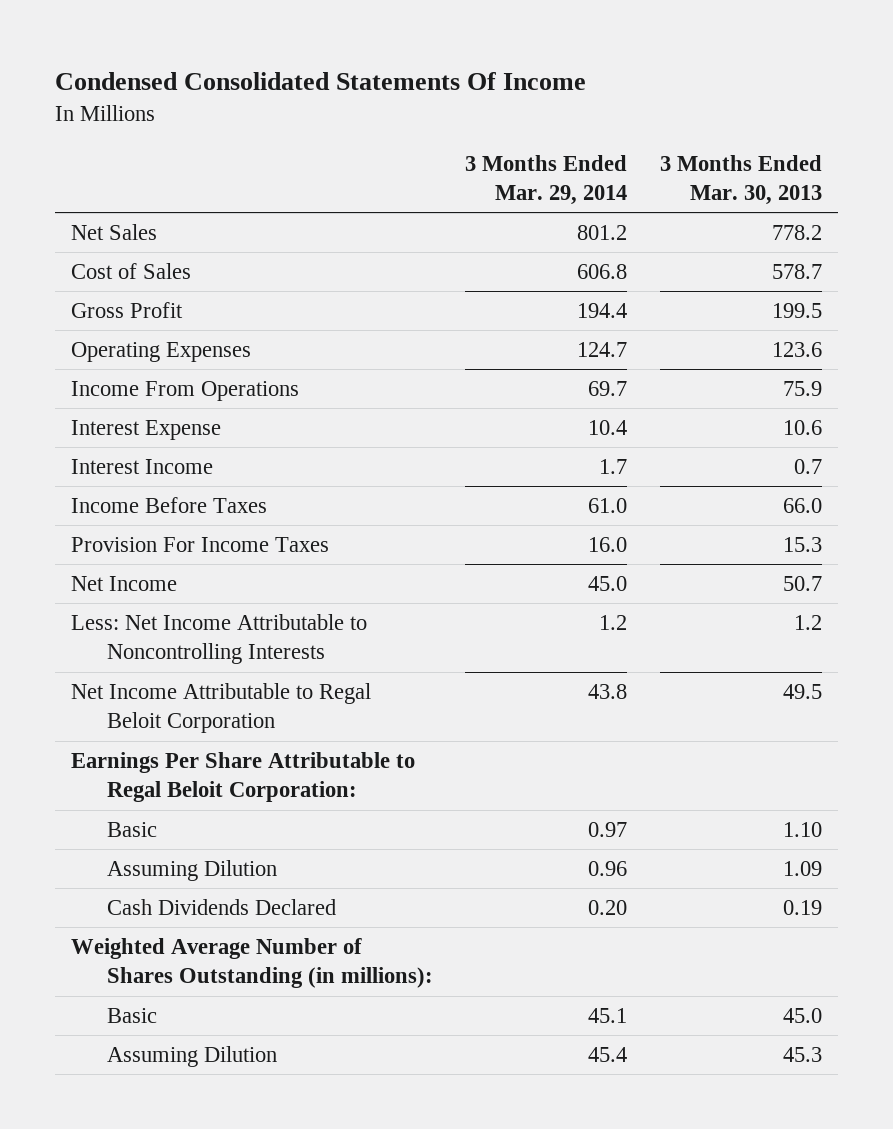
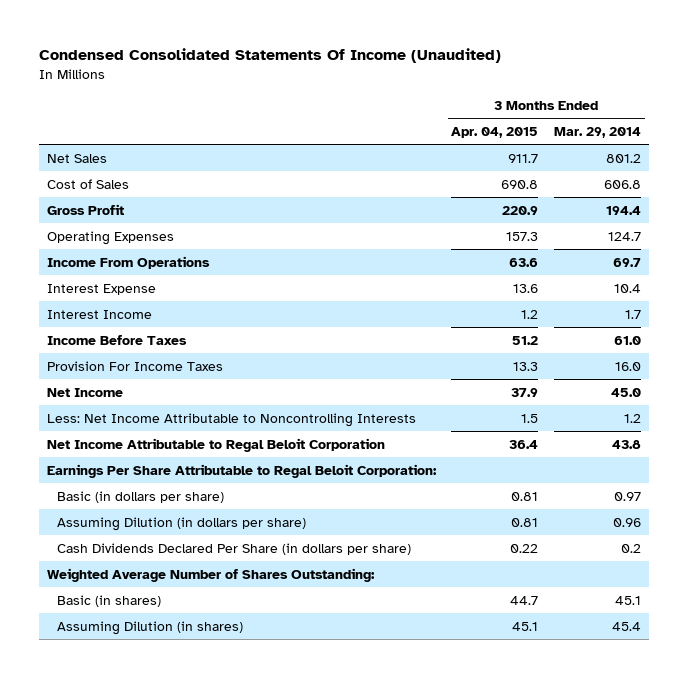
- Condensed Consolidated Statements Of Income
+ Condensed Consolidated Statements Of Income (Unaudited)
- | 3 Months Ended Mar. 29, 2014 | 3 Months Ended Mar. 30, 2013
+ | 3 Months Ended Apr. 04, 2015 | 3 Months Ended Mar. 29, 2014
- Basic | 0.97 | 1.10
- Assuming Dilution | 0.96 | 1.09
- Cash Dividends Declared | 0.20 | 0.19
- Weighted Average Number of Shares Outstanding (in millions):
- Basic | 45.1 | 45.0
- Assuming Dilution | 45.4 | 45.3
+ Basic (in dollars per share) | 0.81 | 0.97
+ Assuming Dilution (in dollars per share) | 0.81 | 0.96
+ Cash Dividends Declared Per Share (in dollars per share) | 0.22 | 0.2
+ Weighted Average Number of Shares Outstanding:
+ Basic (in shares) | 44.7 | 45.1
+ Assuming Dilution (in shares) | 45.1 | 45.4

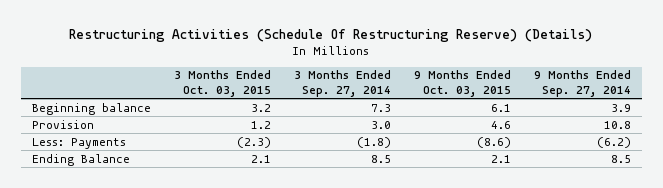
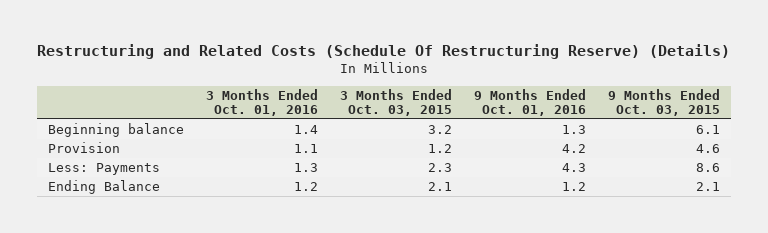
- Restructuring Activities (Schedule Of Restructuring Reserve) (Details)
+ Restructuring and Related Costs (Schedule Of Restructuring Reserve) (Details)
- | 3 Months Ended Oct. 03, 2015 | 3 Months Ended Sep. 27, 2014 | 9 Months Ended Oct. 03, 2015 | 9 Months Ended Sep. 27, 2014
+ | 3 Months Ended Oct. 01, 2016 | 3 Months Ended Oct. 03, 2015 | 9 Months Ended Oct. 01, 2016 | 9 Months Ended Oct. 03, 2015
- Less: Payments | (2.3) | (1.8) | (8.6) | (6.2)
+ Less: Payments | 1.3 | 2.3 | 4.3 | 8.6

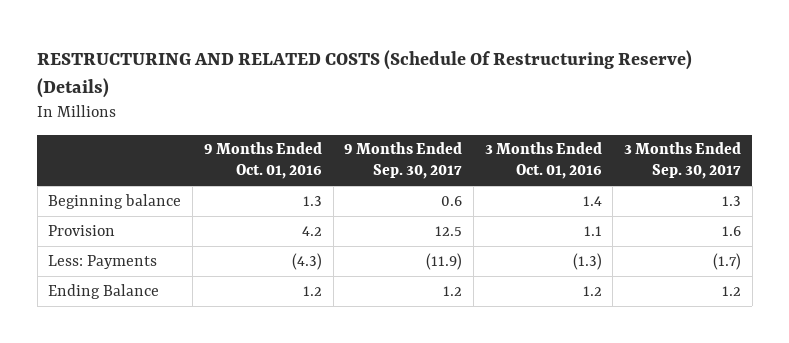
- Restructuring and Related Costs (Schedule Of Restructuring Reserve) (Details)
+ RESTRUCTURING AND RELATED COSTS (Schedule Of Restructuring Reserve) (Details)
- | 3 Months Ended Oct. 01, 2016 | 3 Months Ended Oct. 03, 2015 | 9 Months Ended Oct. 01, 2016 | 9 Months Ended Oct. 03, 2015
+ | 9 Months Ended Oct. 01, 2016 | 9 Months Ended Sep. 30, 2017 | 3 Months Ended Oct. 01, 2016 | 3 Months Ended Sep. 30, 2017
- Less: Payments | 1.3 | 2.3 | 4.3 | 8.6
+ Less: Payments | (4.3) | (11.9) | (1.3) | (1.7)

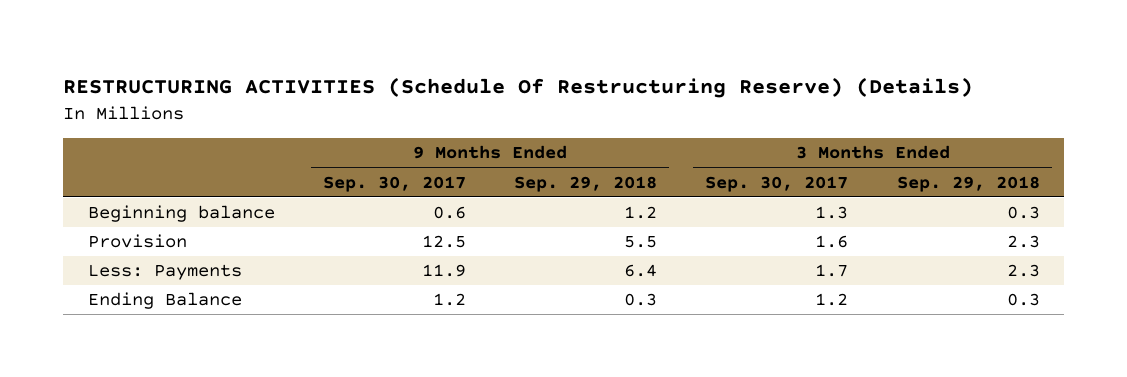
- RESTRUCTURING AND RELATED COSTS (Schedule Of Restructuring Reserve) (Details)
+ RESTRUCTURING ACTIVITIES (Schedule Of Restructuring Reserve) (Details)
- | 9 Months Ended Oct. 01, 2016 | 9 Months Ended Sep. 30, 2017 | 3 Months Ended Oct. 01, 2016 | 3 Months Ended Sep. 30, 2017
+ | 9 Months Ended Sep. 30, 2017 | 9 Months Ended Sep. 29, 2018 | 3 Months Ended Sep. 30, 2017 | 3 Months Ended Sep. 29, 2018
- Less: Payments | (4.3) | (11.9) | (1.3) | (1.7)
+ Less: Payments | 11.9 | 6.4 | 1.7 | 2.3

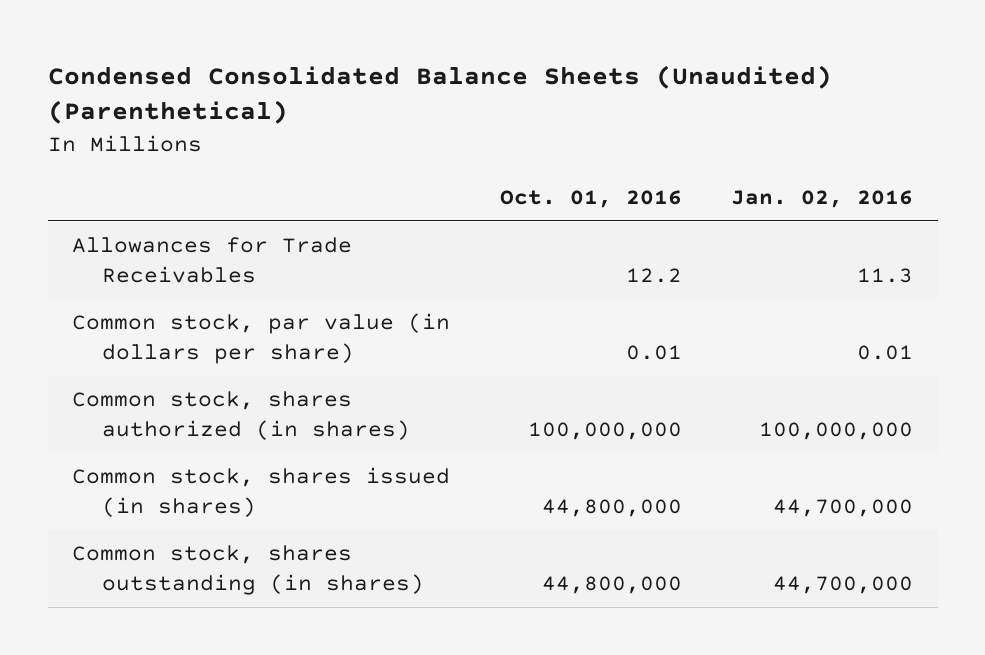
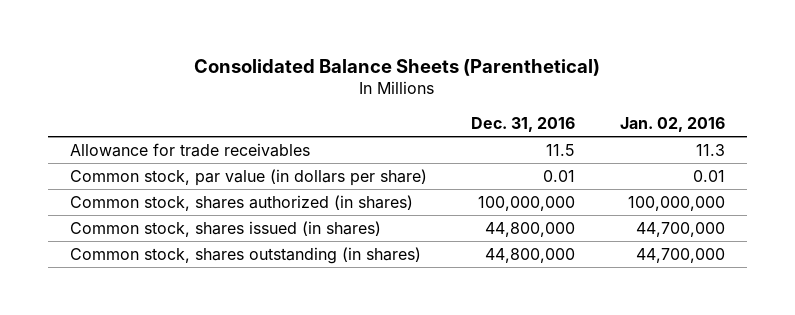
- Condensed Consolidated Balance Sheets (Unaudited) (Parenthetical)
+ Consolidated Balance Sheets (Parenthetical)
- | Oct. 01, 2016 | Jan. 02, 2016
+ | Dec. 31, 2016 | Jan. 02, 2016
- Allowances for Trade Receivables | 12.2 | 11.3
+ Allowance for trade receivables | 11.5 | 11.3

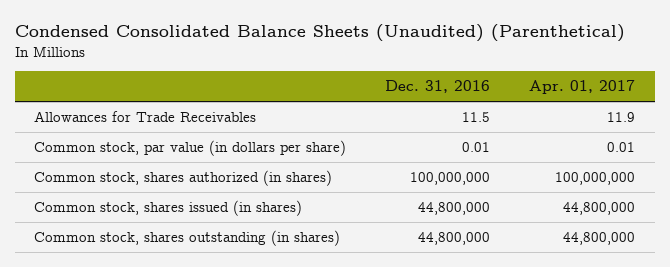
- Consolidated Balance Sheets (Parenthetical)
+ Condensed Consolidated Balance Sheets (Unaudited) (Parenthetical)
- | Dec. 31, 2016 | Jan. 02, 2016
+ | Dec. 31, 2016 | Apr. 01, 2017
- Allowance for trade receivables | 11.5 | 11.3
+ Allowances for Trade Receivables | 11.5 | 11.9

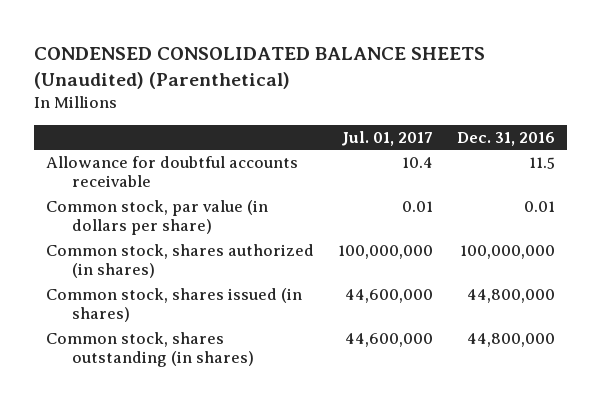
- Condensed Consolidated Balance Sheets (Unaudited) (Parenthetical)
+ CONDENSED CONSOLIDATED BALANCE SHEETS (Unaudited) (Parenthetical)
- | Dec. 31, 2016 | Apr. 01, 2017
+ | Jul. 01, 2017 | Dec. 31, 2016
- Allowances for Trade Receivables | 11.5 | 11.9
+ Allowance for doubtful accounts receivable | 10.4 | 11.5

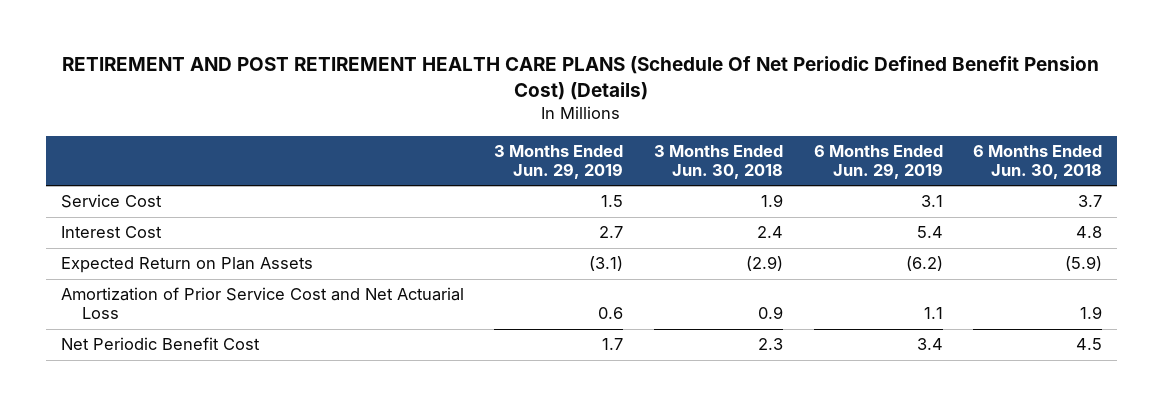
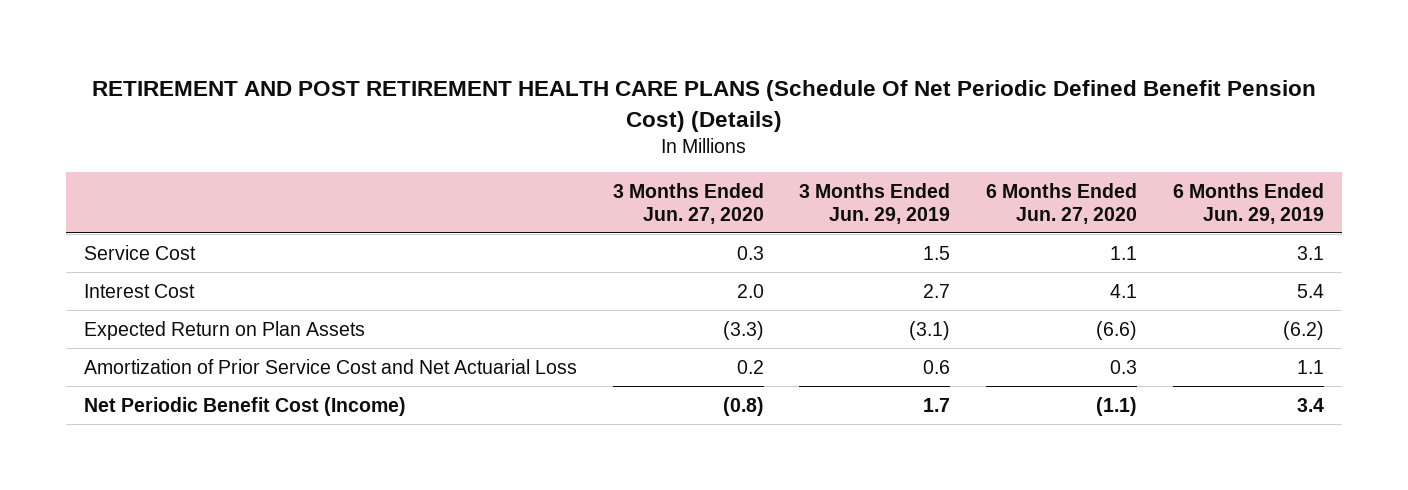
- | 3 Months Ended Jun. 29, 2019 | 3 Months Ended Jun. 30, 2018 | 6 Months Ended Jun. 29, 2019 | 6 Months Ended Jun. 30, 2018
+ | 3 Months Ended Jun. 27, 2020 | 3 Months Ended Jun. 29, 2019 | 6 Months Ended Jun. 27, 2020 | 6 Months Ended Jun. 29, 2019
- Net Periodic Benefit Cost | 1.7 | 2.3 | 3.4 | 4.5
+ Net Periodic Benefit Cost (Income) | (0.8) | 1.7 | (1.1) | 3.4

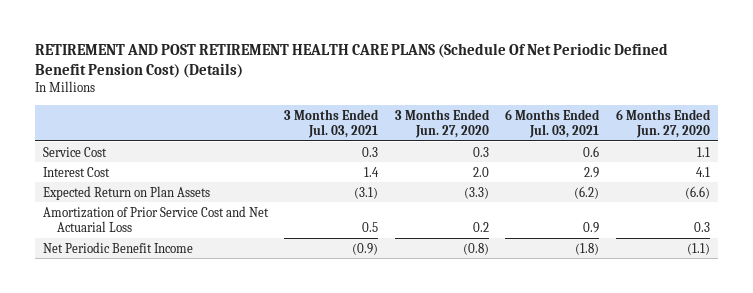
- | 3 Months Ended Jun. 27, 2020 | 3 Months Ended Jun. 29, 2019 | 6 Months Ended Jun. 27, 2020 | 6 Months Ended Jun. 29, 2019
+ | 3 Months Ended Jul. 03, 2021 | 3 Months Ended Jun. 27, 2020 | 6 Months Ended Jul. 03, 2021 | 6 Months Ended Jun. 27, 2020
- Net Periodic Benefit Cost (Income) | (0.8) | 1.7 | (1.1) | 3.4
+ Net Periodic Benefit Income | (0.9) | (0.8) | (1.8) | (1.1)

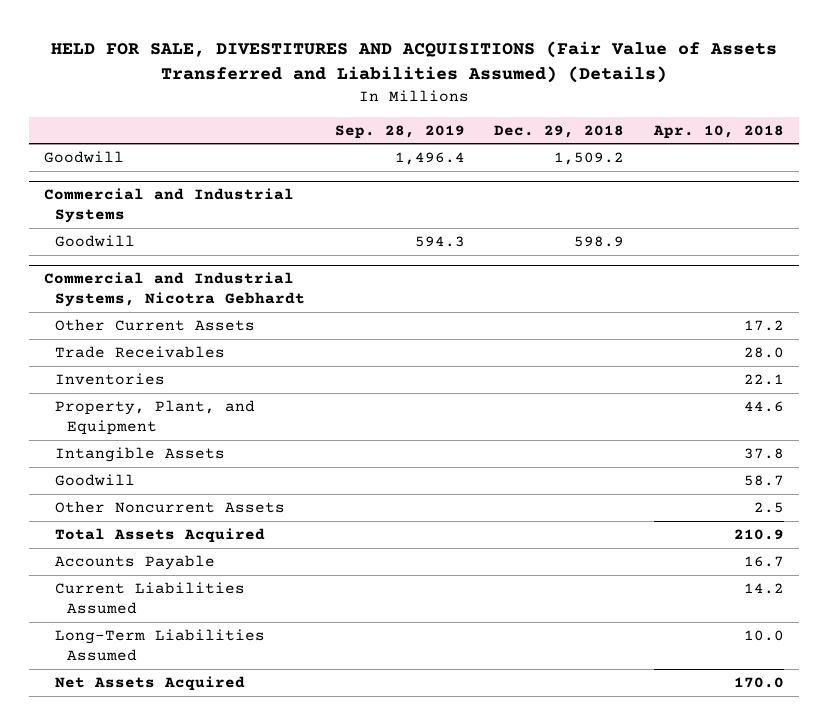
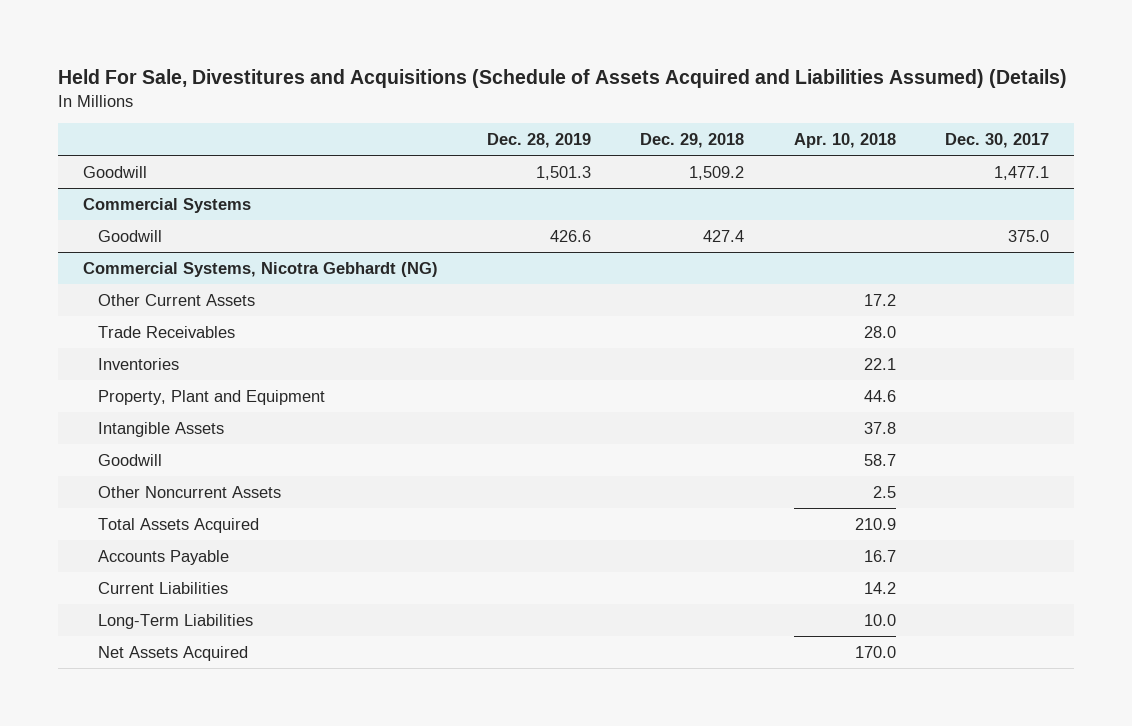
- HELD FOR SALE, DIVESTITURES AND ACQUISITIONS (Fair Value of Assets Transferred and Liabilities Assumed) (Details)
+ Held For Sale, Divestitures and Acquisitions (Schedule of Assets Acquired and Liabilities Assumed) (Details)
- | Sep. 28, 2019 | Dec. 29, 2018 | Apr. 10, 2018
+ | Dec. 28, 2019 | Dec. 29, 2018 | Apr. 10, 2018 | Dec. 30, 2017
- Commercial and Industrial Systems
- Goodwill | 594.3 | 598.9 |
- Commercial and Industrial Systems, Nicotra Gebhardt
+ Commercial Systems
+ Goodwill | 426.6 | 427.4 | | 375.0
+ Commercial Systems, Nicotra Gebhardt (NG)
- Property, Plant, and Equipment | | | 44.6
+ Property, Plant and Equipment | | | 44.6 |
- Current Liabilities Assumed | | | 14.2
- Long-Term Liabilities Assumed | | | 10.0
+ Current Liabilities | | | 14.2 |
+ Long-Term Liabilities | | | 10.0 |

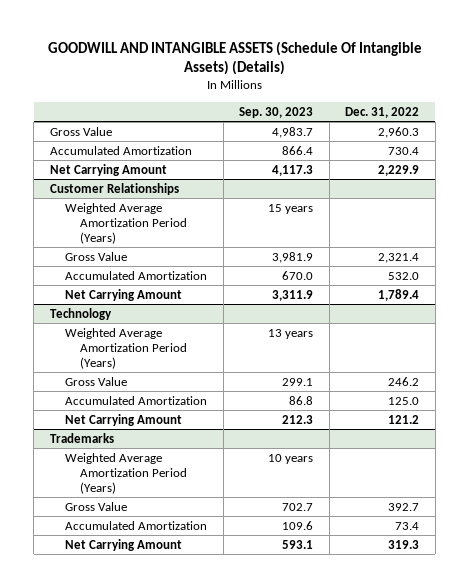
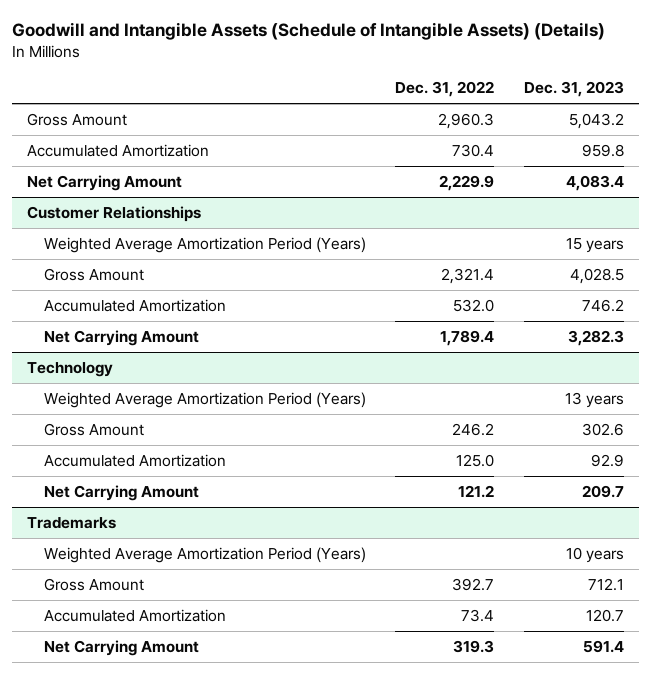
- GOODWILL AND INTANGIBLE ASSETS (Schedule Of Intangible Assets) (Details)
+ Goodwill and Intangible Assets (Schedule of Intangible Assets) (Details)
- | Sep. 30, 2023 | Dec. 31, 2022
+ | Dec. 31, 2022 | Dec. 31, 2023
- Gross Value | 4,983.7 | 2,960.3
+ Gross Amount | 2,960.3 | 5,043.2
@ Customer Relationships
- Gross Value | 3,981.9 | 2,321.4
+ Gross Amount | 2,321.4 | 4,028.5
@ Technology
- Gross Value | 299.1 | 246.2
+ Gross Amount | 246.2 | 302.6
@ Trademarks
- Gross Value | 702.7 | 392.7
+ Gross Amount | 392.7 | 712.1

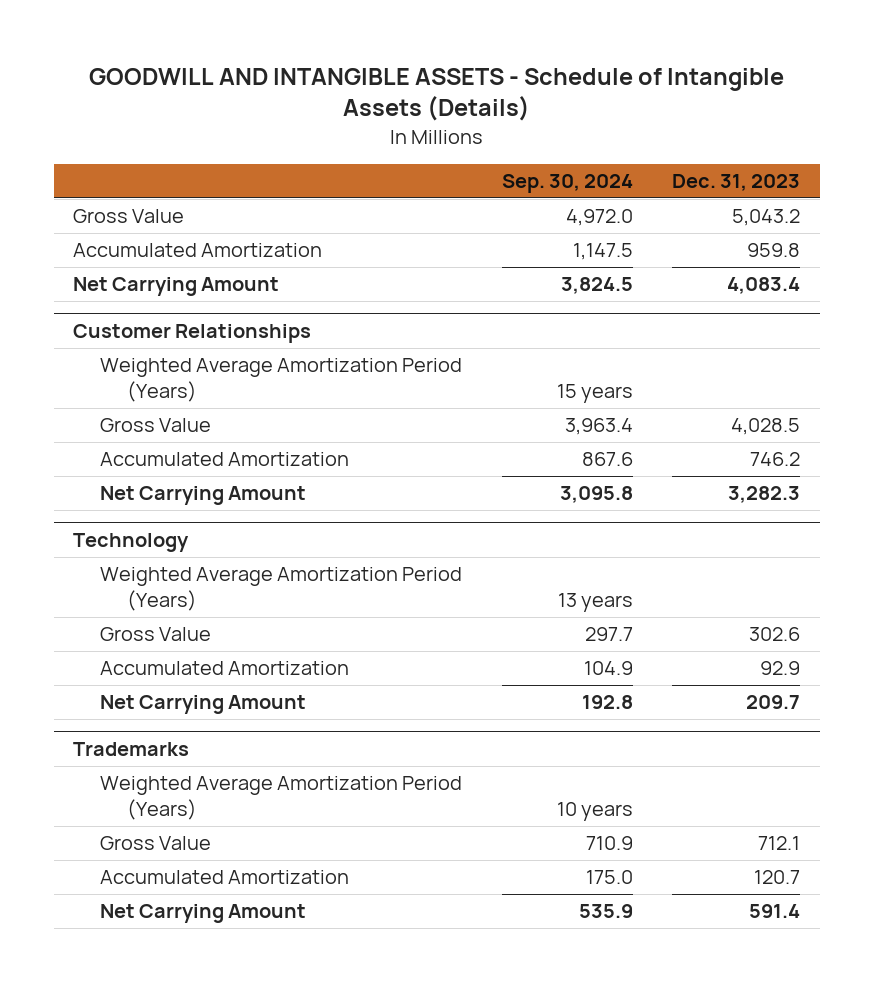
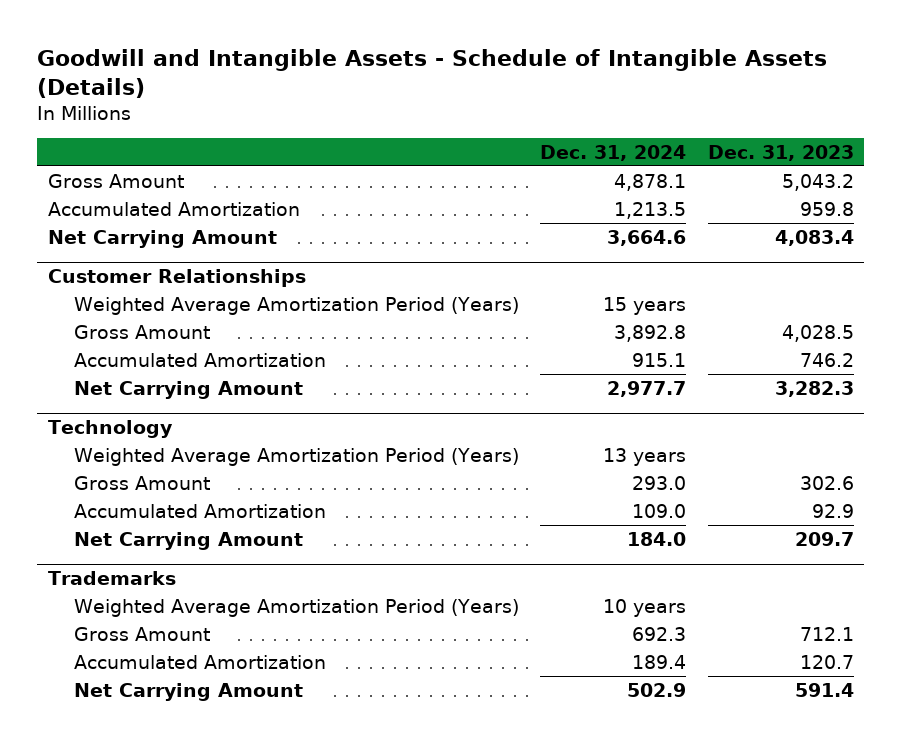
- GOODWILL AND INTANGIBLE ASSETS - Schedule of Intangible Assets (Details)
+ Goodwill and Intangible Assets - Schedule of Intangible Assets (Details)
- | Sep. 30, 2024 | Dec. 31, 2023
+ | Dec. 31, 2024 | Dec. 31, 2023
- Gross Value | 4,972.0 | 5,043.2
+ Gross Amount | 4,878.1 | 5,043.2
@ Customer Relationships
- Gross Value | 3,963.4 | 4,028.5
+ Gross Amount | 3,892.8 | 4,028.5
@ Technology
- Gross Value | 297.7 | 302.6
+ Gross Amount | 293.0 | 302.6
@ Trademarks
- Gross Value | 710.9 | 712.1
+ Gross Amount | 692.3 | 712.1

